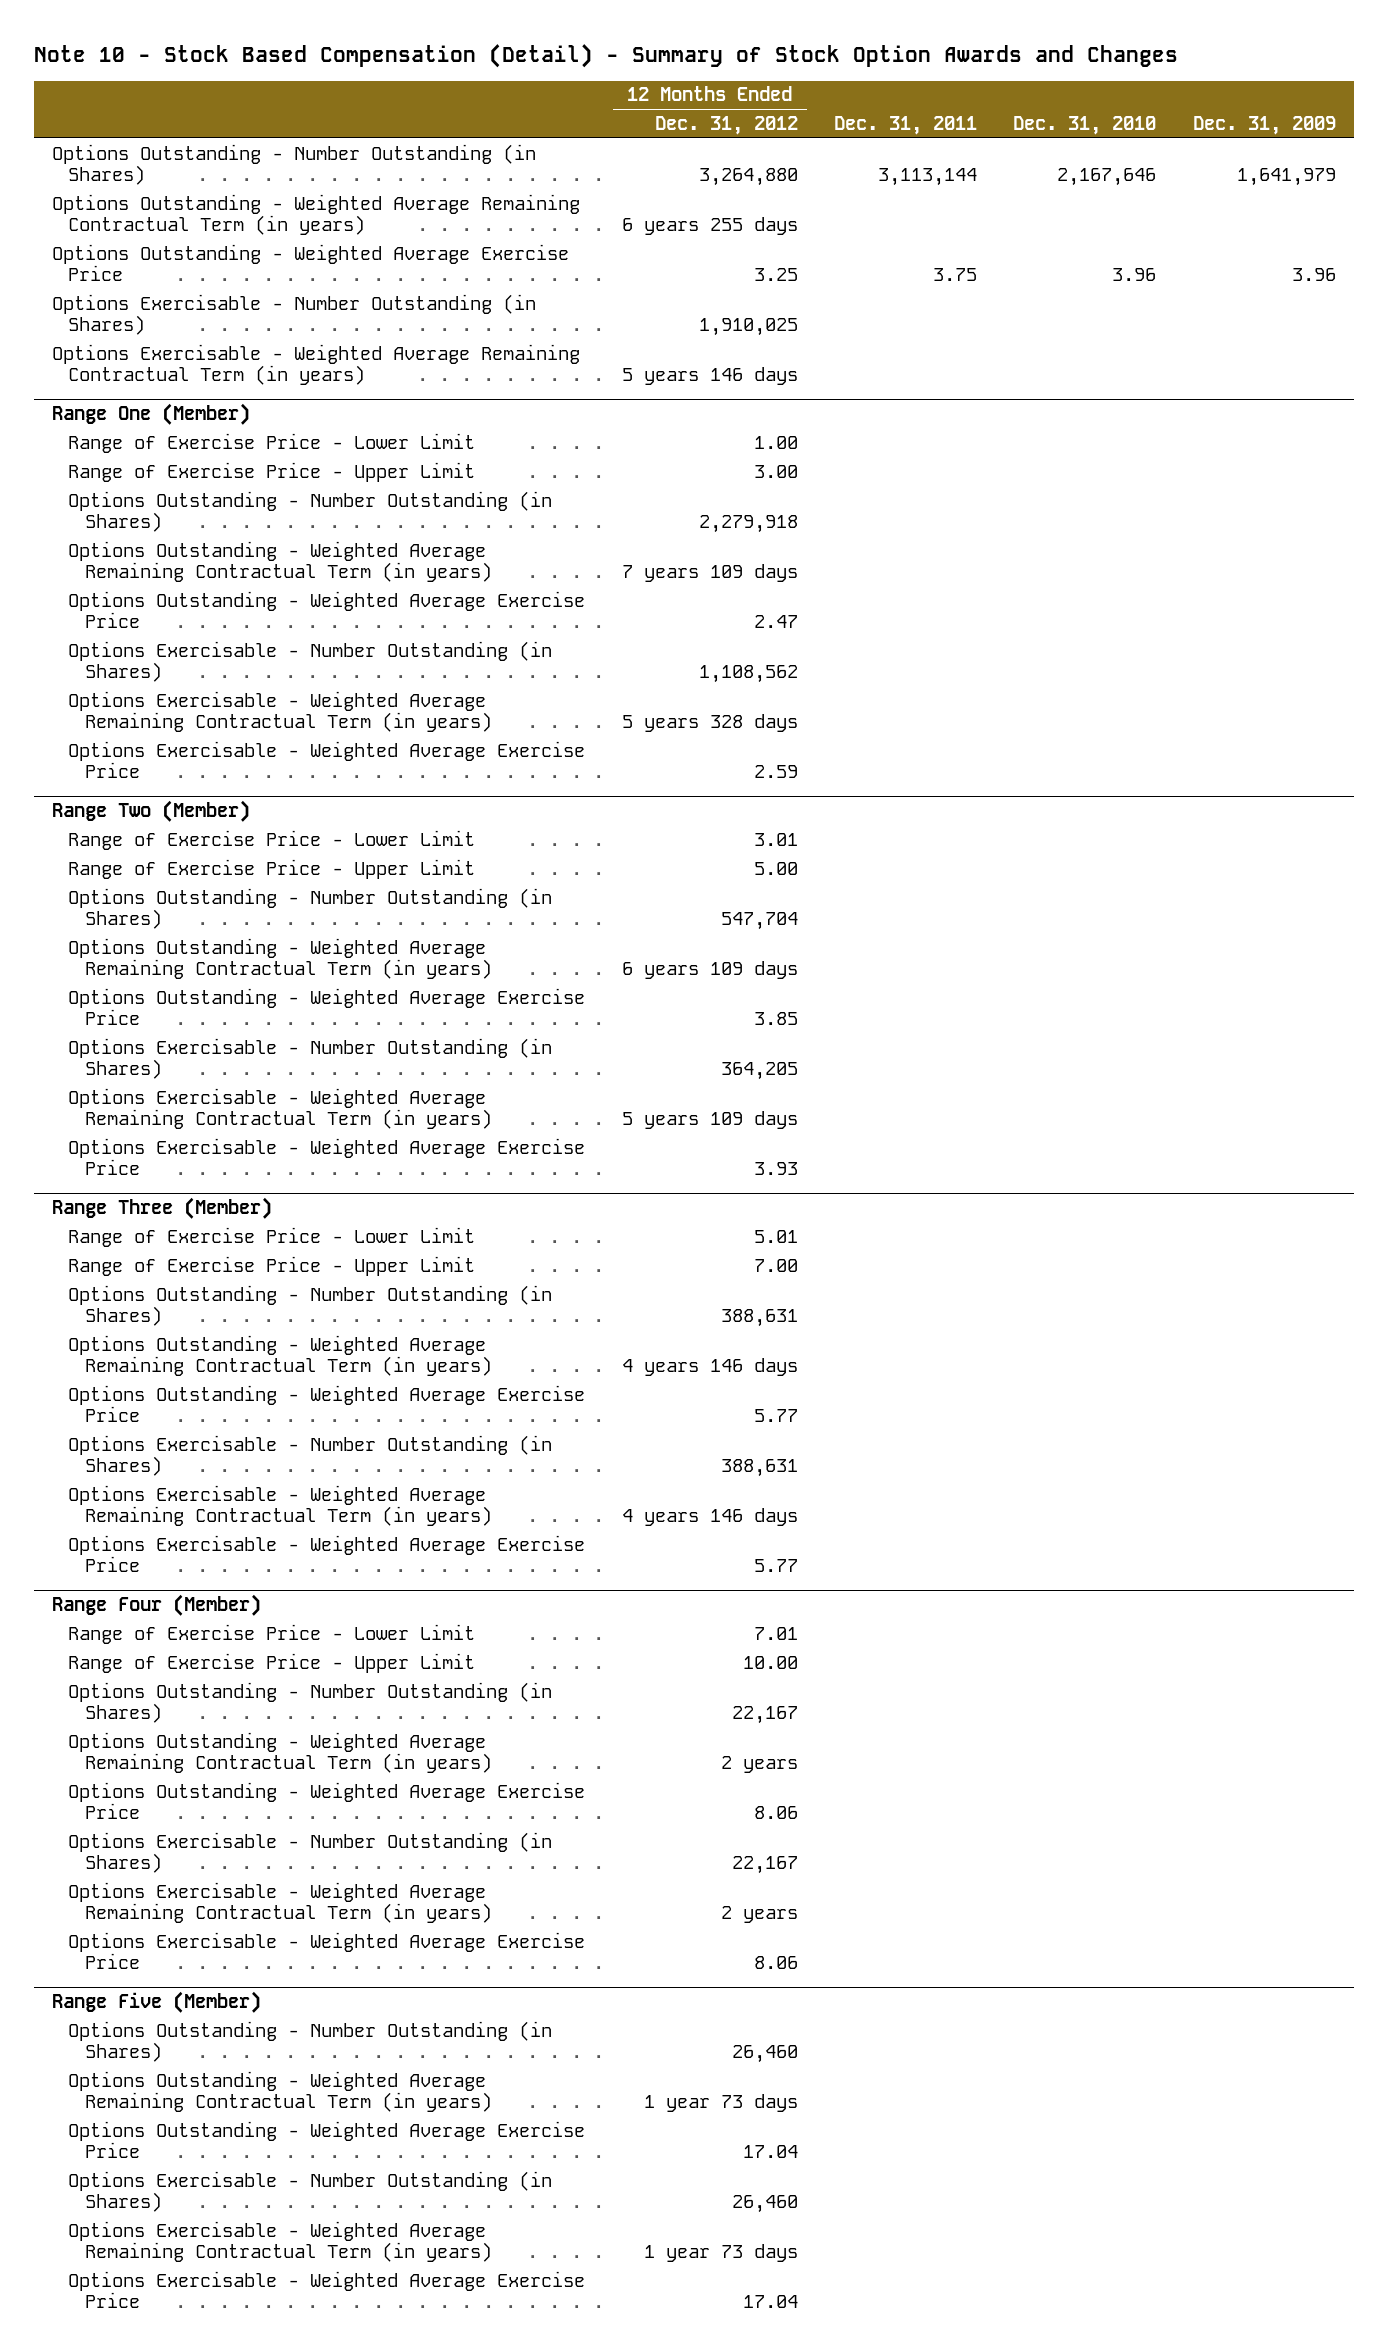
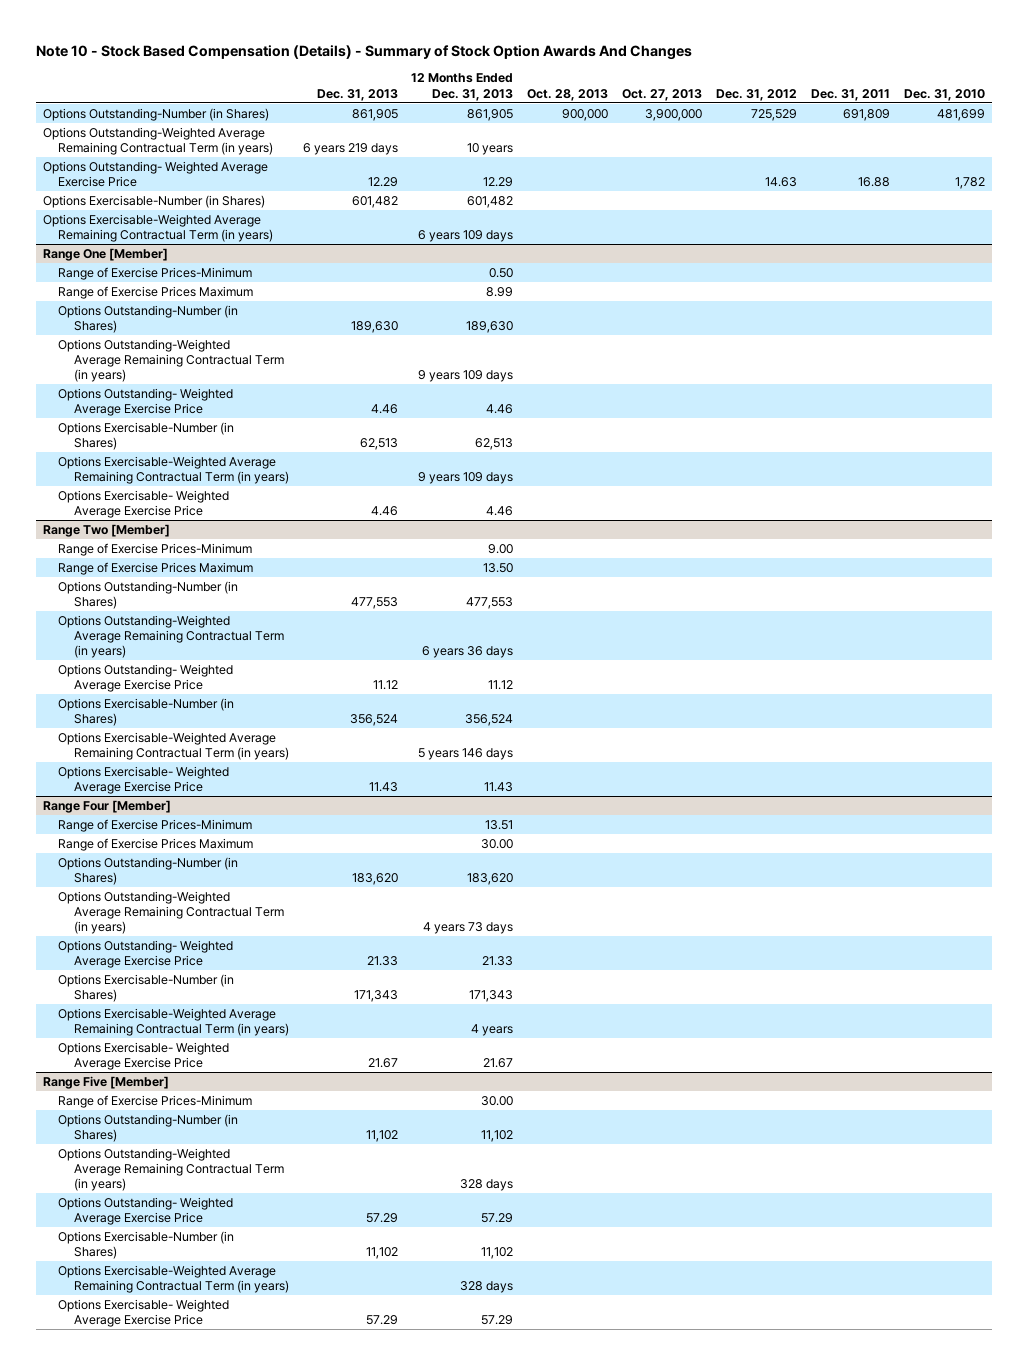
- Note 10 - Stock Based Compensation (Detail) - Summary of Stock Option Awards and Changes
+ Note 10 - Stock Based Compensation (Details) - Summary of Stock Option Awards And Changes
- | 12 Months Ended Dec. 31, 2012 | Dec. 31, 2011 | Dec. 31, 2010 | Dec. 31, 2009
+ | Dec. 31, 2013 | 12 Months Ended Dec. 31, 2013 | Oct. 28, 2013 | Oct. 27, 2013 | Dec. 31, 2012 | Dec. 31, 2011 | Dec. 31, 2010
- Options Outstanding - Number Outstanding (in Shares) | 3,264,880 | 3,113,144 | 2,167,646 | 1,641,979
- Options Outstanding - Weighted Average Remaining Contractual Term (in years) | 6 years 255 days | | |
- Options Outstanding - Weighted Average Exercise Price | 3.25 | 3.75 | 3.96 | 3.96
- Options Exercisable - Number Outstanding (in Shares) | 1,910,025 | | |
- Options Exercisable - Weighted Average Remaining Contractual Term (in years) | 5 years 146 days | | |
- Range One (Member)
- Range of Exercise Price - Lower Limit | 1.00 | | |
- Range of Exercise Price - Upper Limit | 3.00 | | |
- Options Outstanding - Number Outstanding (in Shares) | 2,279,918 | | |
- Options Outstanding - Weighted Average Remaining Contractual Term (in years) | 7 years 109 days | | |
- Options Outstanding - Weighted Average Exercise Price | 2.47 | | |
- Options Exercisable - Number Outstanding (in Shares) | 1,108,562 | | |
- Options Exercisable - Weighted Average Remaining Contractual Term (in years) | 5 years 328 days | | |
- Options Exercisable - Weighted Average Exercise Price | 2.59 | | |
- Range Two (Member)
- Range of Exercise Price - Lower Limit | 3.01 | | |
- Range of Exercise Price - Upper Limit | 5.00 | | |
- Options Outstanding - Number Outstanding (in Shares) | 547,704 | | |
- Options Outstanding - Weighted Average Remaining Contractual Term (in years) | 6 years 109 days | | |
- Options Outstanding - Weighted Average Exercise Price | 3.85 | | |
- Options Exercisable - Number Outstanding (in Shares) | 364,205 | | |
- Options Exercisable - Weighted Average Remaining Contractual Term (in years) | 5 years 109 days | | |
- Options Exercisable - Weighted Average Exercise Price | 3.93 | | |
- Range Three (Member)
- Range of Exercise Price - Lower Limit | 5.01 | | |
- Range of Exercise Price - Upper Limit | 7.00 | | |
- Options Outstanding - Number Outstanding (in Shares) | 388,631 | | |
- Options Outstanding - Weighted Average Remaining Contractual Term (in years) | 4 years 146 days | | |
- Options Outstanding - Weighted Average Exercise Price | 5.77 | | |
- Options Exercisable - Number Outstanding (in Shares) | 388,631 | | |
- Options Exercisable - Weighted Average Remaining Contractual Term (in years) | 4 years 146 days | | |
- Options Exercisable - Weighted Average Exercise Price | 5.77 | | |
- Range Four (Member)
- Range of Exercise Price - Lower Limit | 7.01 | | |
- Range of Exercise Price - Upper Limit | 10.00 | | |
- Options Outstanding - Number Outstanding (in Shares) | 22,167 | | |
- Options Outstanding - Weighted Average Remaining Contractual Term (in years) | 2 years | | |
- Options Outstanding - Weighted Average Exercise Price | 8.06 | | |
- Options Exercisable - Number Outstanding (in Shares) | 22,167 | | |
- Options Exercisable - Weighted Average Remaining Contractual Term (in years) | 2 years | | |
- Options Exercisable - Weighted Average Exercise Price | 8.06 | | |
- Range Five (Member)
- Options Outstanding - Number Outstanding (in Shares) | 26,460 | | |
- Options Outstanding - Weighted Average Remaining Contractual Term (in years) | 1 year 73 days | | |
- Options Outstanding - Weighted Average Exercise Price | 17.04 | | |
- Options Exercisable - Number Outstanding (in Shares) | 26,460 | | |
- Options Exercisable - Weighted Average Remaining Contractual Term (in years) | 1 year 73 days | | |
- Options Exercisable - Weighted Average Exercise Price | 17.04 | | |
+ Options Outstanding-Number (in Shares) | 861,905 | 861,905 | 900,000 | 3,900,000 | 725,529 | 691,809 | 481,699
+ Options Outstanding-Weighted Average Remaining Contractual Term (in years) | 6 years 219 days | 10 years | | | | |
+ Options Outstanding- Weighted Average Exercise Price | 12.29 | 12.29 | | | 14.63 | 16.88 | 1,782
+ Options Exercisable-Number (in Shares) | 601,482 | 601,482 | | | | |
+ Options Exercisable-Weighted Average Remaining Contractual Term (in years) | | 6 years 109 days | | | | |
+ Range One [Member]
+ Range of Exercise Prices-Minimum | | 0.50 | | | | |
+ Range of Exercise Prices Maximum | | 8.99 | | | | |
+ Options Outstanding-Number (in Shares) | 189,630 | 189,630 | | | | |
+ Options Outstanding-Weighted Average Remaining Contractual Term (in years) | | 9 years 109 days | | | | |
+ Options Outstanding- Weighted Average Exercise Price | 4.46 | 4.46 | | | | |
+ Options Exercisable-Number (in Shares) | 62,513 | 62,513 | | | | |
+ Options Exercisable-Weighted Average Remaining Contractual Term (in years) | | 9 years 109 days | | | | |
+ Options Exercisable- Weighted Average Exercise Price | 4.46 | 4.46 | | | | |
+ Range Two [Member]
+ Range of Exercise Prices-Minimum | | 9.00 | | | | |
+ Range of Exercise Prices Maximum | | 13.50 | | | | |
+ Options Outstanding-Number (in Shares) | 477,553 | 477,553 | | | | |
+ Options Outstanding-Weighted Average Remaining Contractual Term (in years) | | 6 years 36 days | | | | |
+ Options Outstanding- Weighted Average Exercise Price | 11.12 | 11.12 | | | | |
+ Options Exercisable-Number (in Shares) | 356,524 | 356,524 | | | | |
+ Options Exercisable-Weighted Average Remaining Contractual Term (in years) | | 5 years 146 days | | | | |
+ Options Exercisable- Weighted Average Exercise Price | 11.43 | 11.43 | | | | |
+ Range Four [Member]
+ Range of Exercise Prices-Minimum | | 13.51 | | | | |
+ Range of Exercise Prices Maximum | | 30.00 | | | | |
+ Options Outstanding-Number (in Shares) | 183,620 | 183,620 | | | | |
+ Options Outstanding-Weighted Average Remaining Contractual Term (in years) | | 4 years 73 days | | | | |
+ Options Outstanding- Weighted Average Exercise Price | 21.33 | 21.33 | | | | |
+ Options Exercisable-Number (in Shares) | 171,343 | 171,343 | | | | |
+ Options Exercisable-Weighted Average Remaining Contractual Term (in years) | | 4 years | | | | |
+ Options Exercisable- Weighted Average Exercise Price | 21.67 | 21.67 | | | | |
+ Range Five [Member]
+ Range of Exercise Prices-Minimum | | 30.00 | | | | |
+ Options Outstanding-Number (in Shares) | 11,102 | 11,102 | | | | |
+ Options Outstanding-Weighted Average Remaining Contractual Term (in years) | | 328 days | | | | |
+ Options Outstanding- Weighted Average Exercise Price | 57.29 | 57.29 | | | | |
+ Options Exercisable-Number (in Shares) | 11,102 | 11,102 | | | | |
+ Options Exercisable-Weighted Average Remaining Contractual Term (in years) | | 328 days | | | | |
+ Options Exercisable- Weighted Average Exercise Price | 57.29 | 57.29 | | | | |

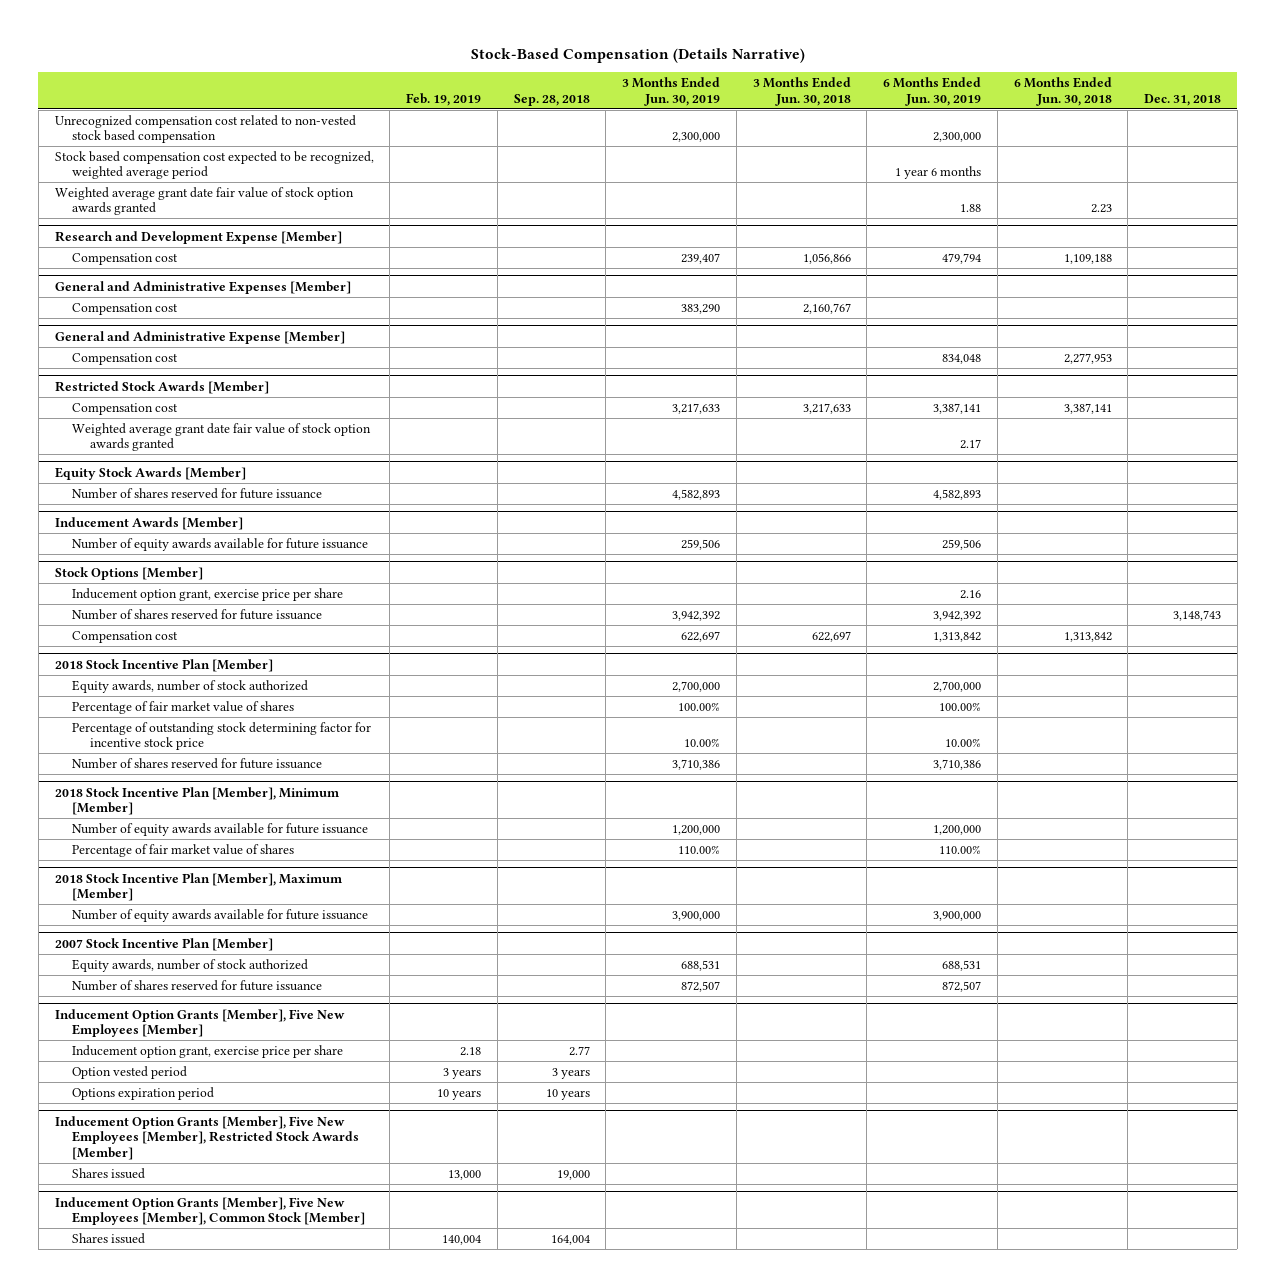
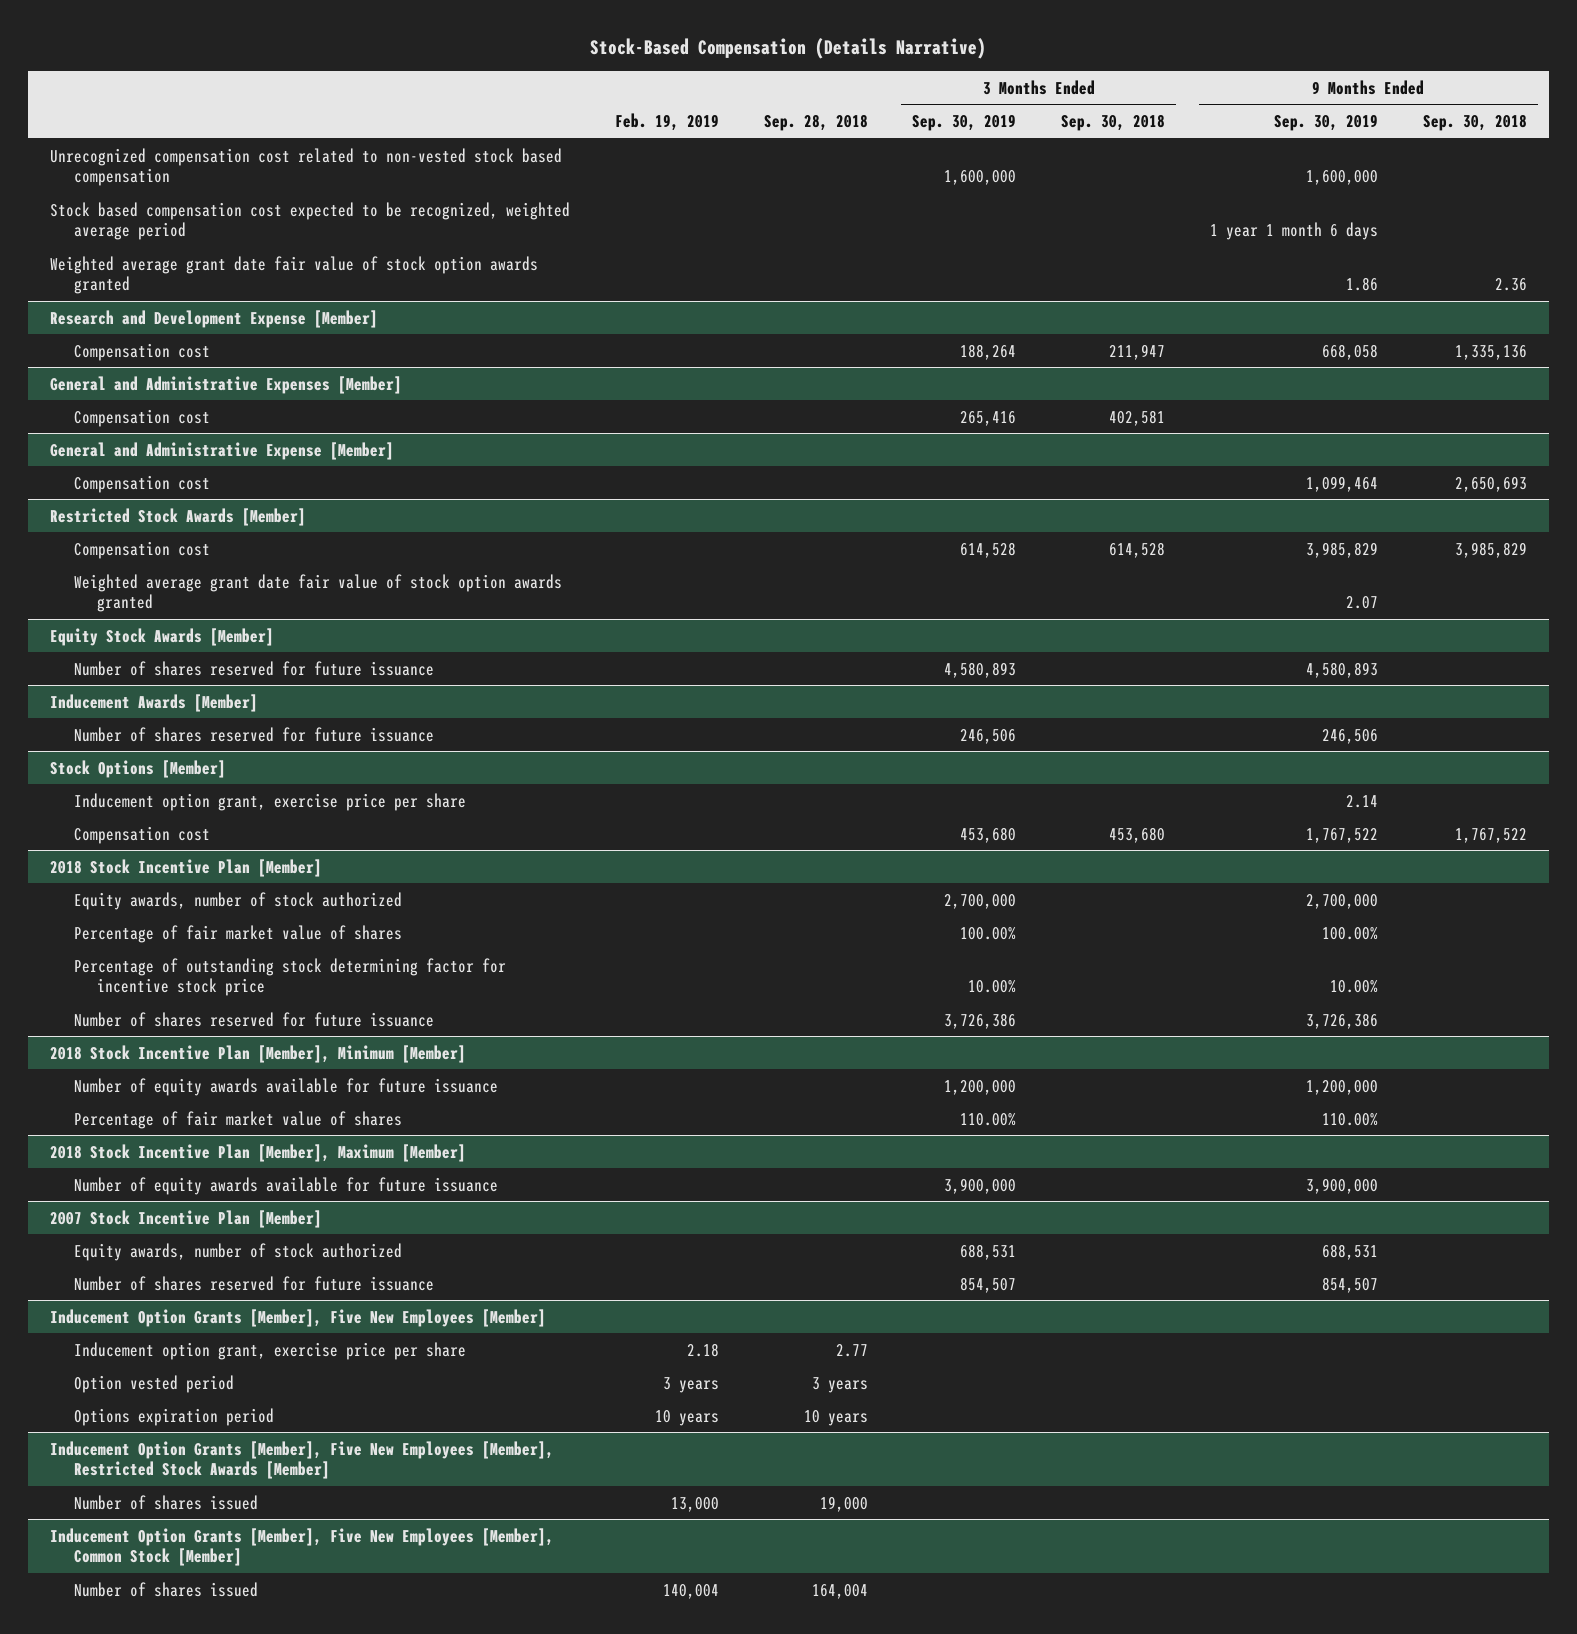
- | Feb. 19, 2019 | Sep. 28, 2018 | 3 Months Ended Jun. 30, 2019 | 3 Months Ended Jun. 30, 2018 | 6 Months Ended Jun. 30, 2019 | 6 Months Ended Jun. 30, 2018 | Dec. 31, 2018
+ | Feb. 19, 2019 | Sep. 28, 2018 | 3 Months Ended Sep. 30, 2019 | 3 Months Ended Sep. 30, 2018 | 9 Months Ended Sep. 30, 2019 | 9 Months Ended Sep. 30, 2018
@ Inducement Awards [Member]
- Number of equity awards available for future issuance | | | 259,506 | | 259,506 | |
+ Number of shares reserved for future issuance | | | 246,506 | | 246,506 |
@ Stock Options [Member]
- Number of shares reserved for future issuance | | | 3,942,392 | | 3,942,392 | | 3,148,743
@ Inducement Option Grants [Member], Five New Employees [Member], Restricted Stock Awards [Member]
- Shares issued | 13,000 | 19,000 | | | | |
+ Number of shares issued | 13,000 | 19,000 | | | |
@ Inducement Option Grants [Member], Five New Employees [Member], Common Stock [Member]
- Shares issued | 140,004 | 164,004 | | | | |
+ Number of shares issued | 140,004 | 164,004 | | | |

